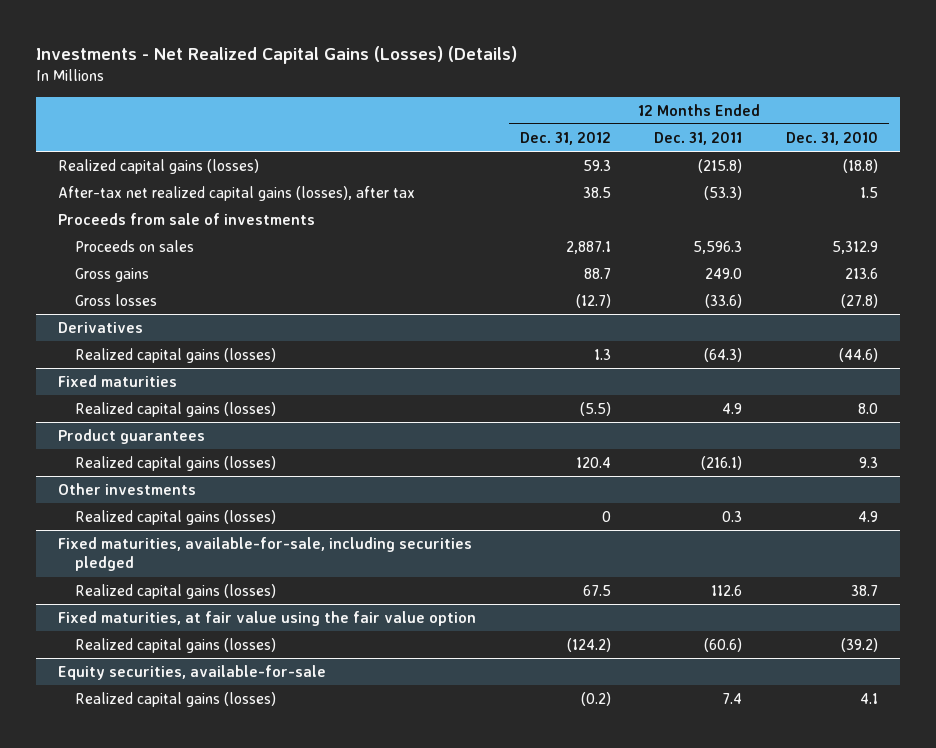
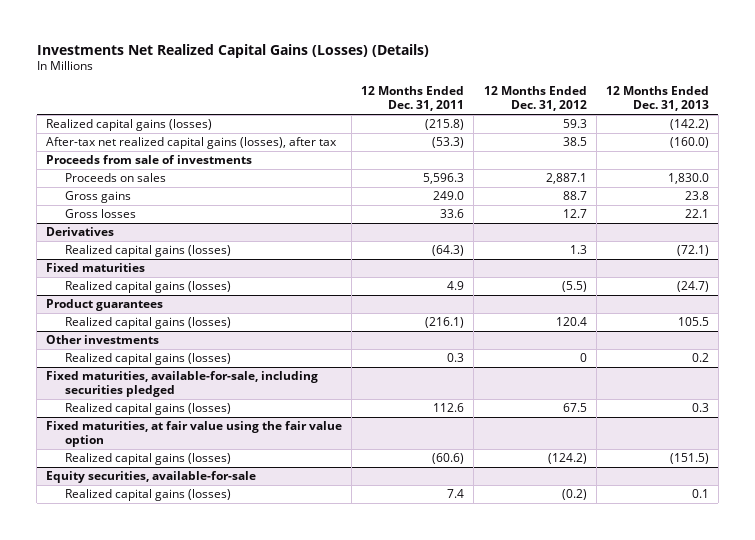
- Investments - Net Realized Capital Gains (Losses) (Details)
+ Investments Net Realized Capital Gains (Losses) (Details)
- | 12 Months Ended Dec. 31, 2012 | 12 Months Ended Dec. 31, 2011 | 12 Months Ended Dec. 31, 2010
+ | 12 Months Ended Dec. 31, 2011 | 12 Months Ended Dec. 31, 2012 | 12 Months Ended Dec. 31, 2013
- Gross losses | (12.7) | (33.6) | (27.8)
+ Gross losses | 33.6 | 12.7 | 22.1

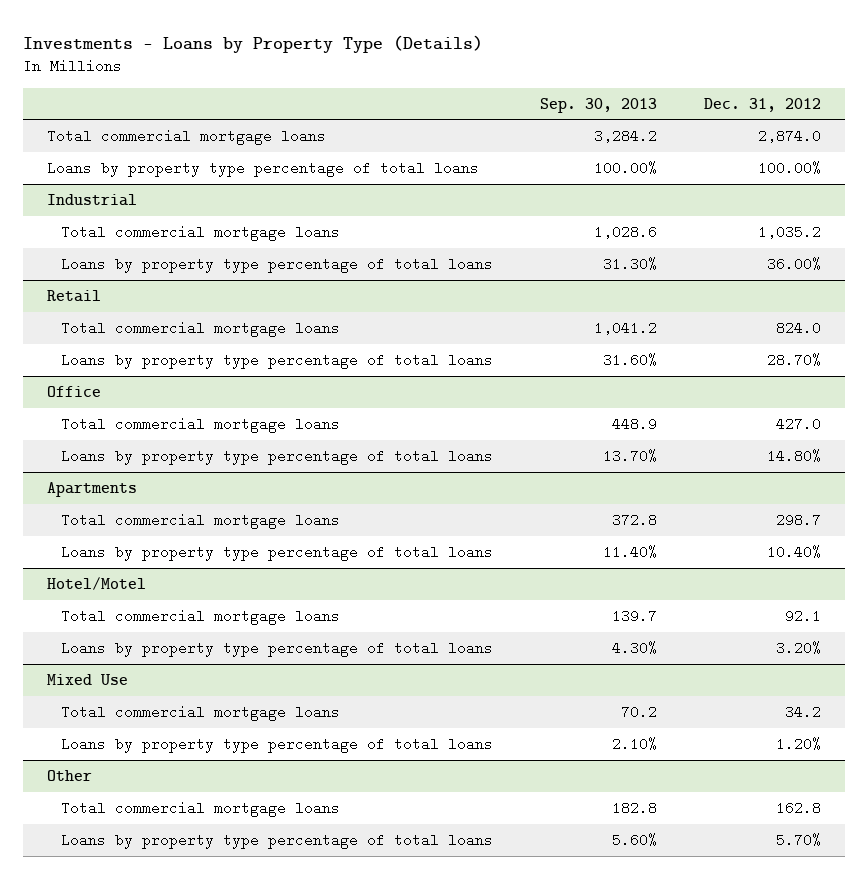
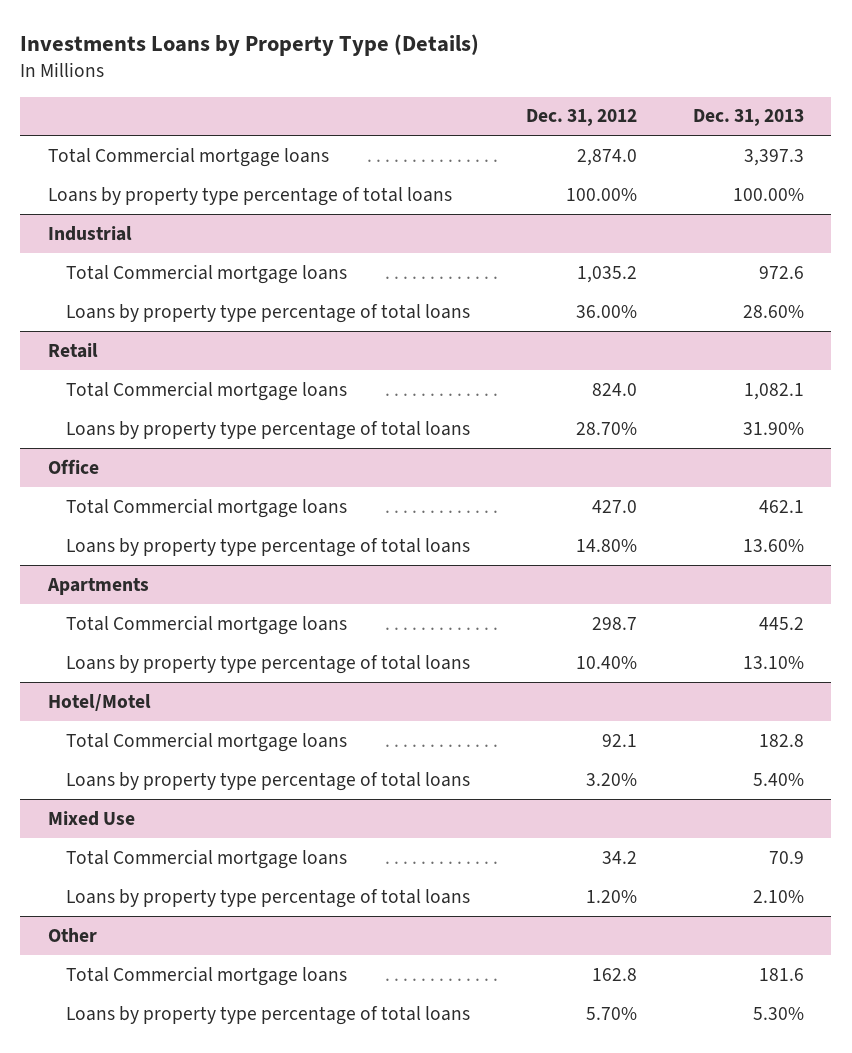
- Investments - Loans by Property Type (Details)
+ Investments Loans by Property Type (Details)
- | Sep. 30, 2013 | Dec. 31, 2012
+ | Dec. 31, 2012 | Dec. 31, 2013
- Total commercial mortgage loans | 3,284.2 | 2,874.0
+ Total Commercial mortgage loans | 2,874.0 | 3,397.3
@ Industrial
- Total commercial mortgage loans | 1,028.6 | 1,035.2
+ Total Commercial mortgage loans | 1,035.2 | 972.6
@ Retail
- Total commercial mortgage loans | 1,041.2 | 824.0
+ Total Commercial mortgage loans | 824.0 | 1,082.1
@ Office
- Total commercial mortgage loans | 448.9 | 427.0
+ Total Commercial mortgage loans | 427.0 | 462.1
@ Apartments
- Total commercial mortgage loans | 372.8 | 298.7
+ Total Commercial mortgage loans | 298.7 | 445.2
@ Hotel/Motel
- Total commercial mortgage loans | 139.7 | 92.1
+ Total Commercial mortgage loans | 92.1 | 182.8
@ Mixed Use
- Total commercial mortgage loans | 70.2 | 34.2
+ Total Commercial mortgage loans | 34.2 | 70.9
@ Other
- Total commercial mortgage loans | 182.8 | 162.8
+ Total Commercial mortgage loans | 162.8 | 181.6

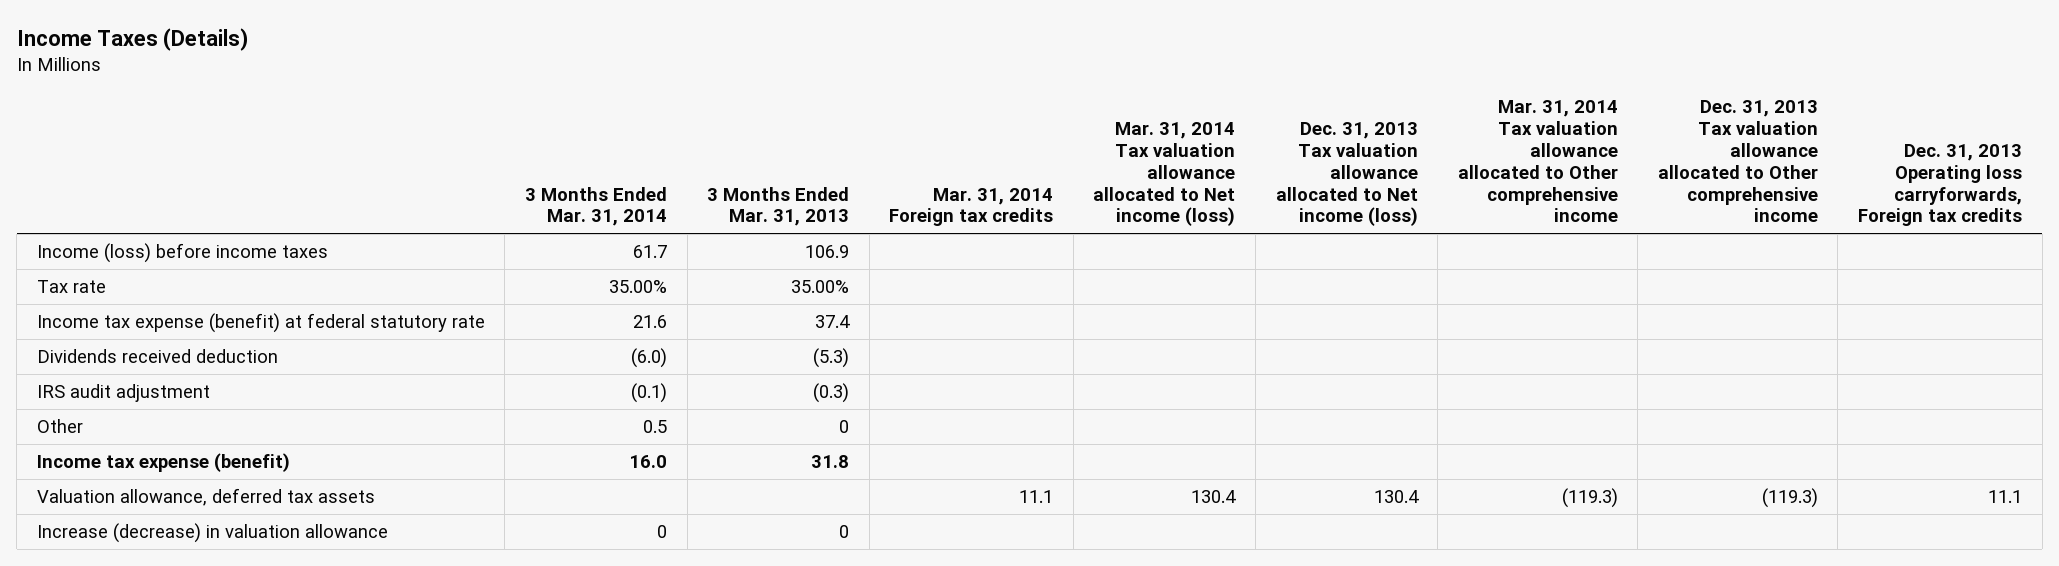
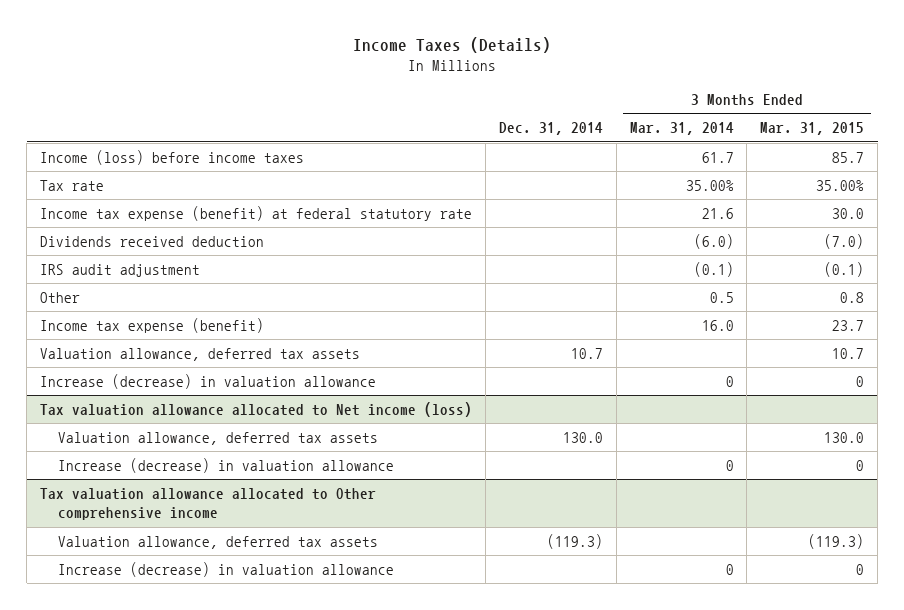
- | 3 Months Ended Mar. 31, 2014 | 3 Months Ended Mar. 31, 2013 | Mar. 31, 2014 Foreign tax credits | Mar. 31, 2014 Tax valuation allowance allocated to Net income (loss) | Dec. 31, 2013 Tax valuation allowance allocated to Net income (loss) | Mar. 31, 2014 Tax valuation allowance allocated to Other comprehensive income | Dec. 31, 2013 Tax valuation allowance allocated to Other comprehensive income | Dec. 31, 2013 Operating loss carryforwards, Foreign tax credits
+ | Dec. 31, 2014 | 3 Months Ended Mar. 31, 2014 | 3 Months Ended Mar. 31, 2015
+ Tax valuation allowance allocated to Net income (loss)
+ Valuation allowance, deferred tax assets | 130.0 | | 130.0
+ Increase (decrease) in valuation allowance | | 0 | 0
+ Tax valuation allowance allocated to Other comprehensive income
+ Valuation allowance, deferred tax assets | (119.3) | | (119.3)
+ Increase (decrease) in valuation allowance | | 0 | 0

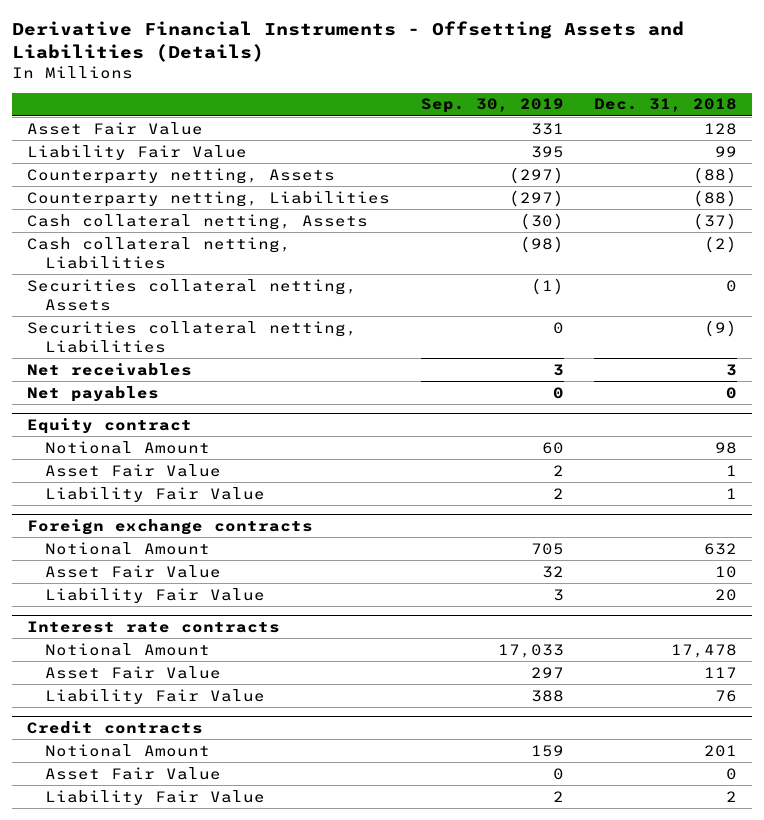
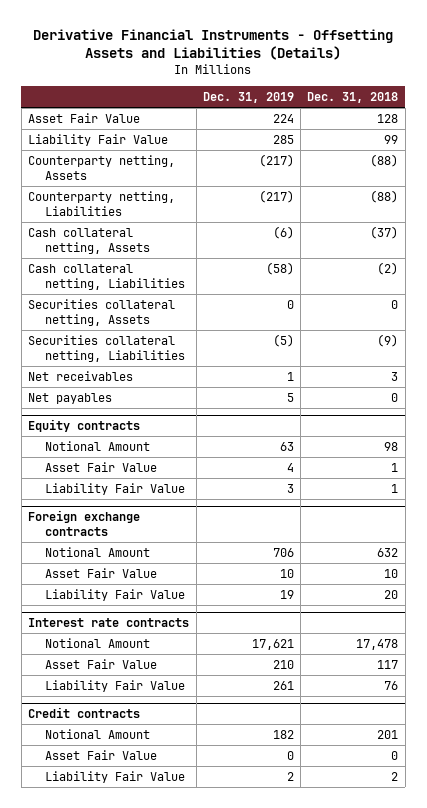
- | Sep. 30, 2019 | Dec. 31, 2018
+ | Dec. 31, 2019 | Dec. 31, 2018
- Equity contract
+ Equity contracts

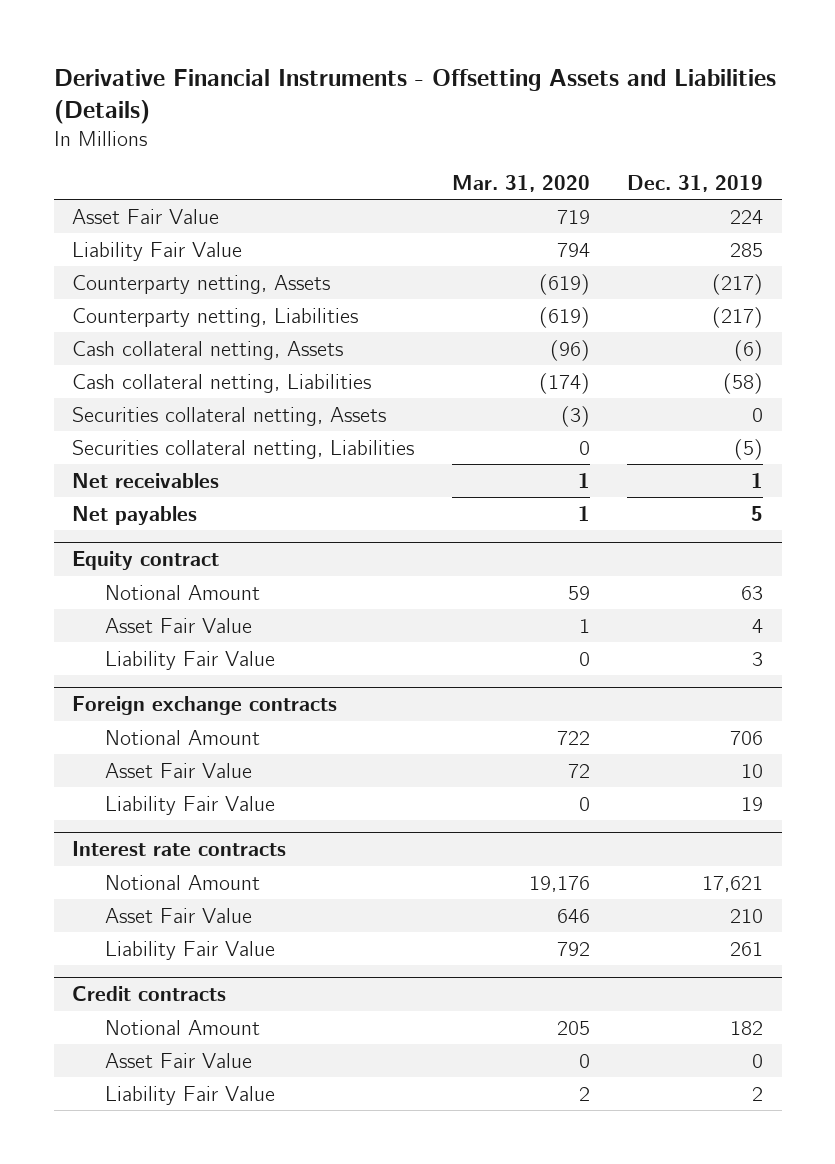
- | Dec. 31, 2019 | Dec. 31, 2018
+ | Mar. 31, 2020 | Dec. 31, 2019
- Equity contracts
+ Equity contract

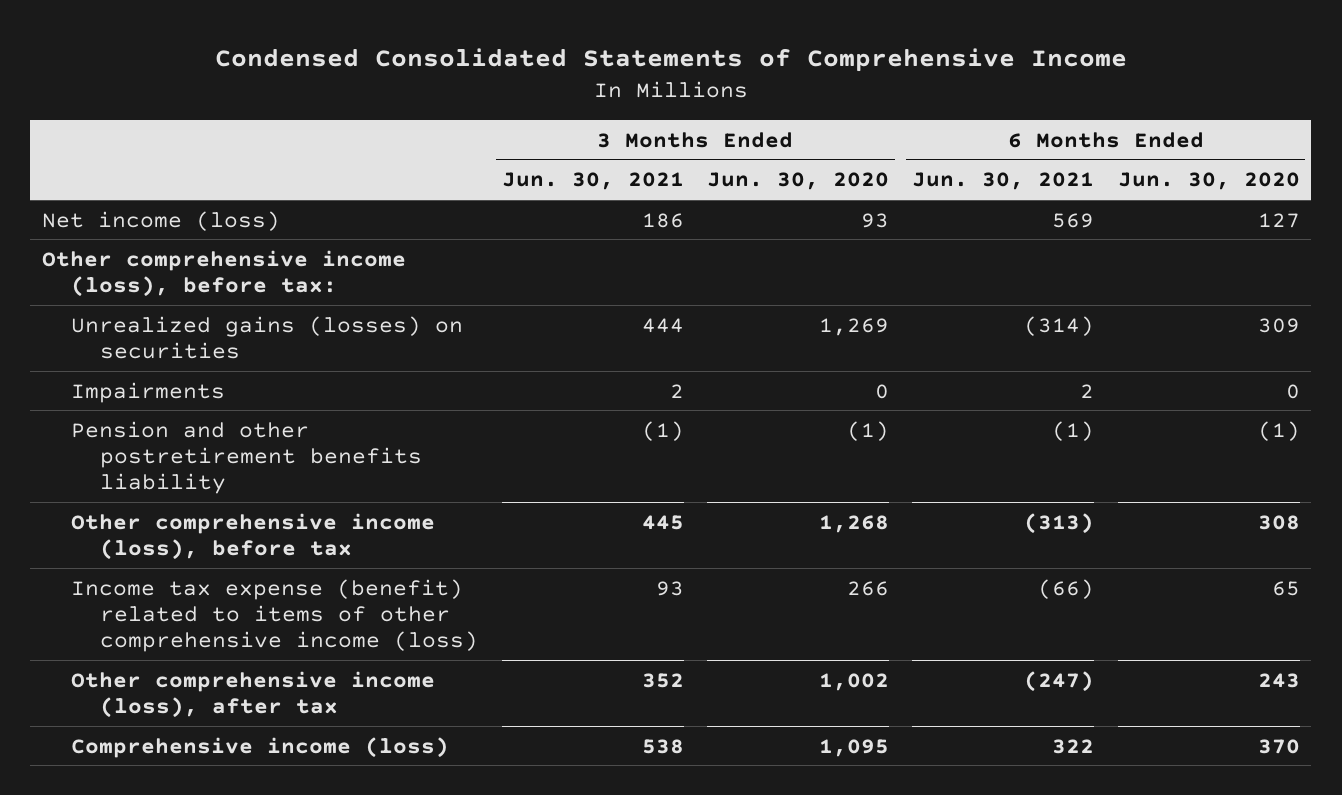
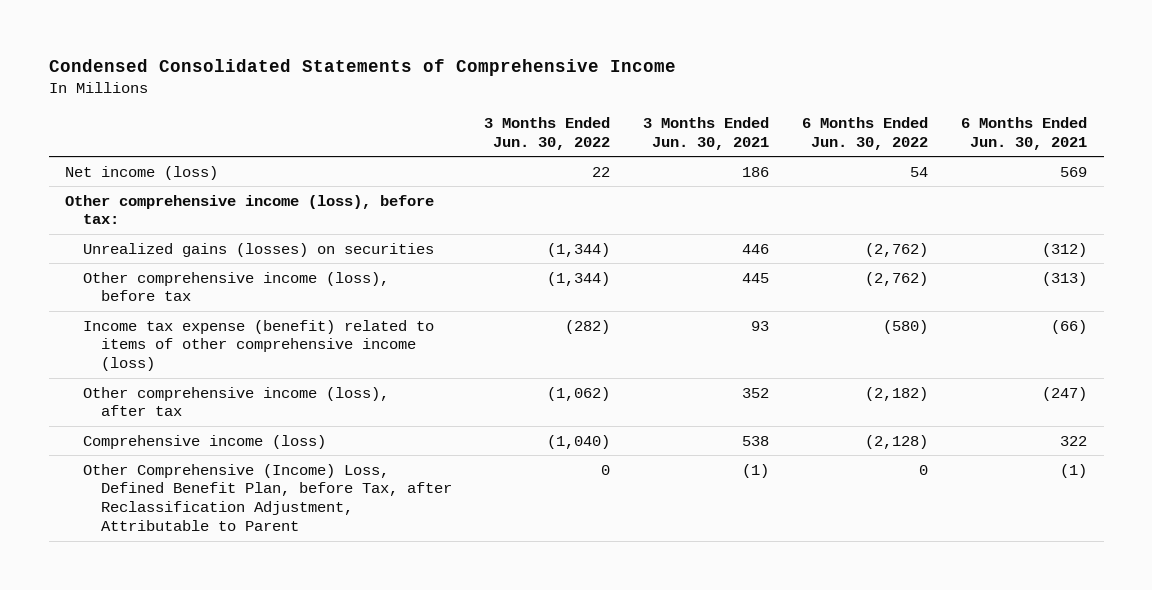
- | 3 Months Ended Jun. 30, 2021 | 3 Months Ended Jun. 30, 2020 | 6 Months Ended Jun. 30, 2021 | 6 Months Ended Jun. 30, 2020
+ | 3 Months Ended Jun. 30, 2022 | 3 Months Ended Jun. 30, 2021 | 6 Months Ended Jun. 30, 2022 | 6 Months Ended Jun. 30, 2021
- Unrealized gains (losses) on securities | 444 | 1,269 | (314) | 309
- Impairments | 2 | 0 | 2 | 0
- Pension and other postretirement benefits liability | (1) | (1) | (1) | (1)
+ Unrealized gains (losses) on securities | (1,344) | 446 | (2,762) | (312)
+ Other Comprehensive (Income) Loss, Defined Benefit Plan, before Tax, after Reclassification Adjustment, Attributable to Parent | 0 | (1) | 0 | (1)

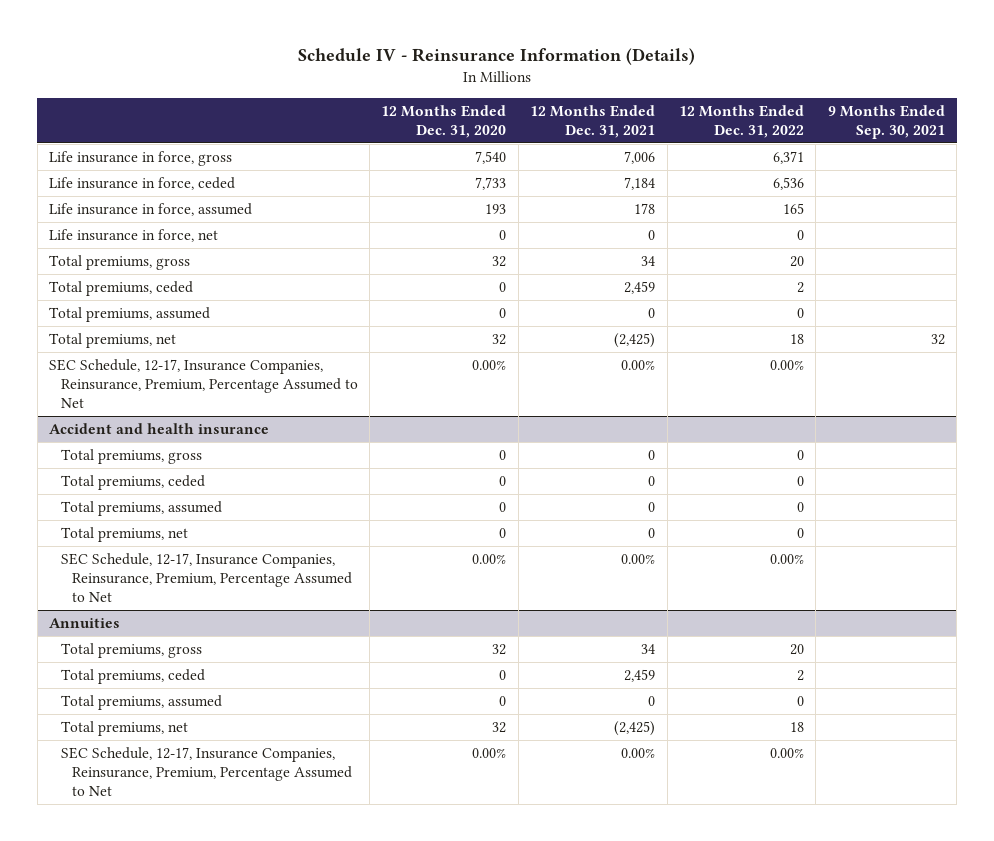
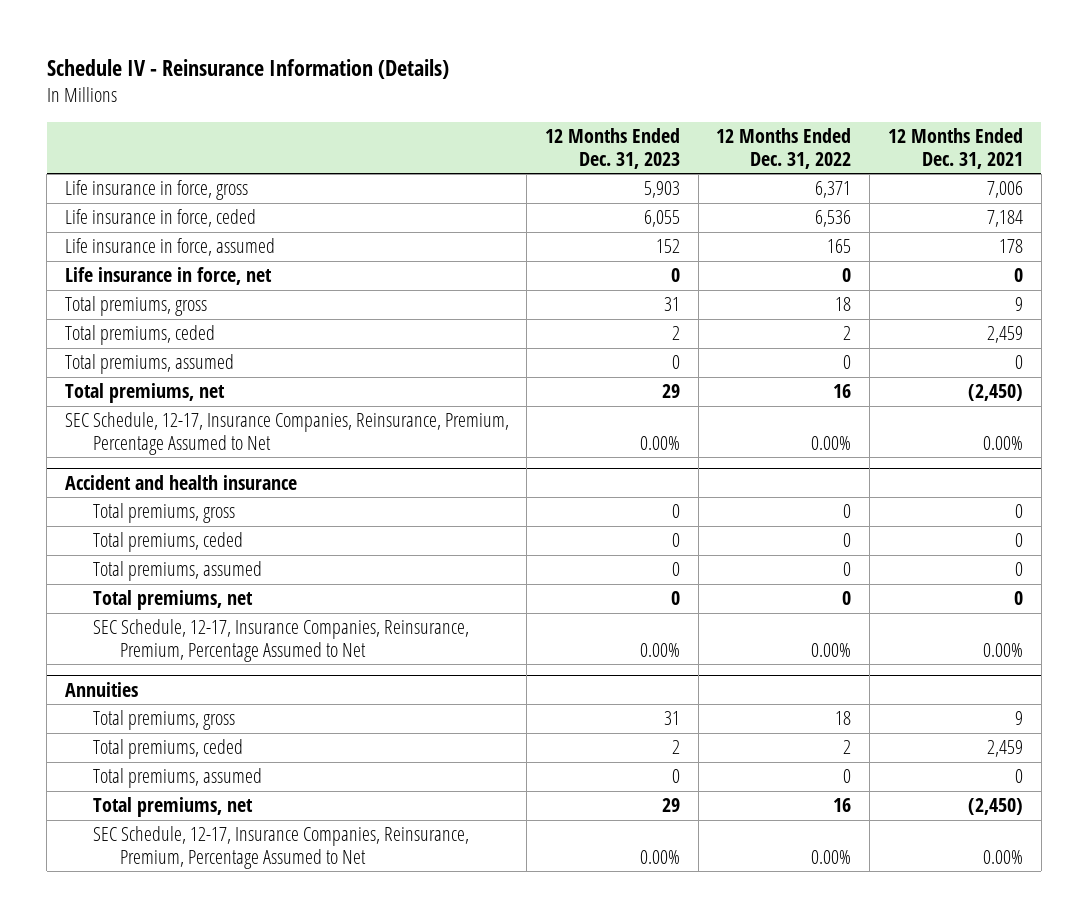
- | 12 Months Ended Dec. 31, 2020 | 12 Months Ended Dec. 31, 2021 | 12 Months Ended Dec. 31, 2022 | 9 Months Ended Sep. 30, 2021
+ | 12 Months Ended Dec. 31, 2023 | 12 Months Ended Dec. 31, 2022 | 12 Months Ended Dec. 31, 2021
- Total premiums, gross | 32 | 34 | 20 |
+ Total premiums, gross | 31 | 18 | 9
- Total premiums, net | 32 | (2,425) | 18 | 32
+ Total premiums, net | 29 | 16 | (2,450)
@ Annuities
- Total premiums, gross | 32 | 34 | 20 |
+ Total premiums, gross | 31 | 18 | 9
- Total premiums, net | 32 | (2,425) | 18 |
+ Total premiums, net | 29 | 16 | (2,450)

